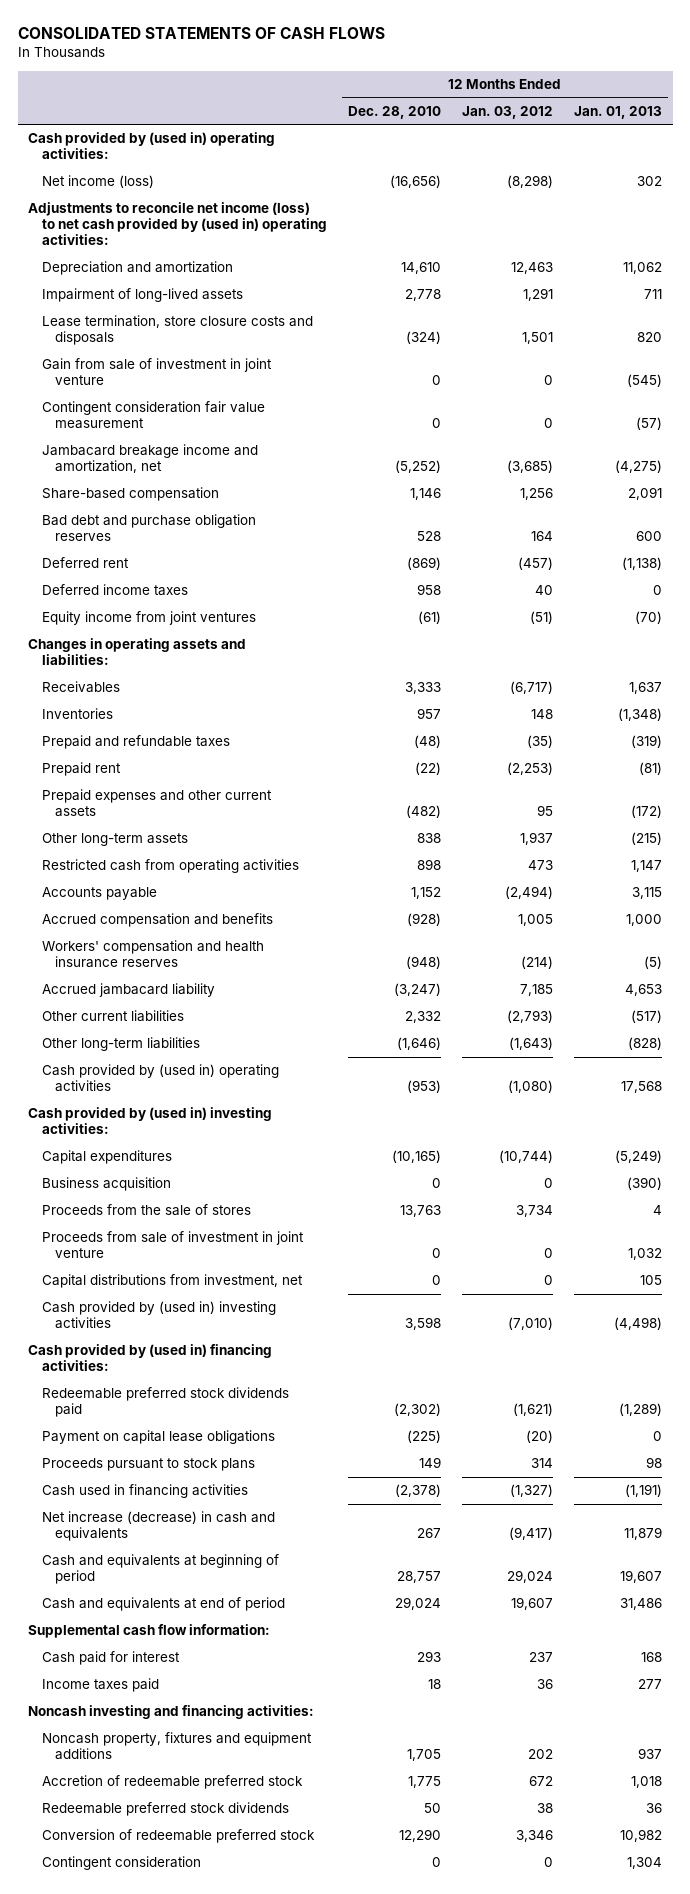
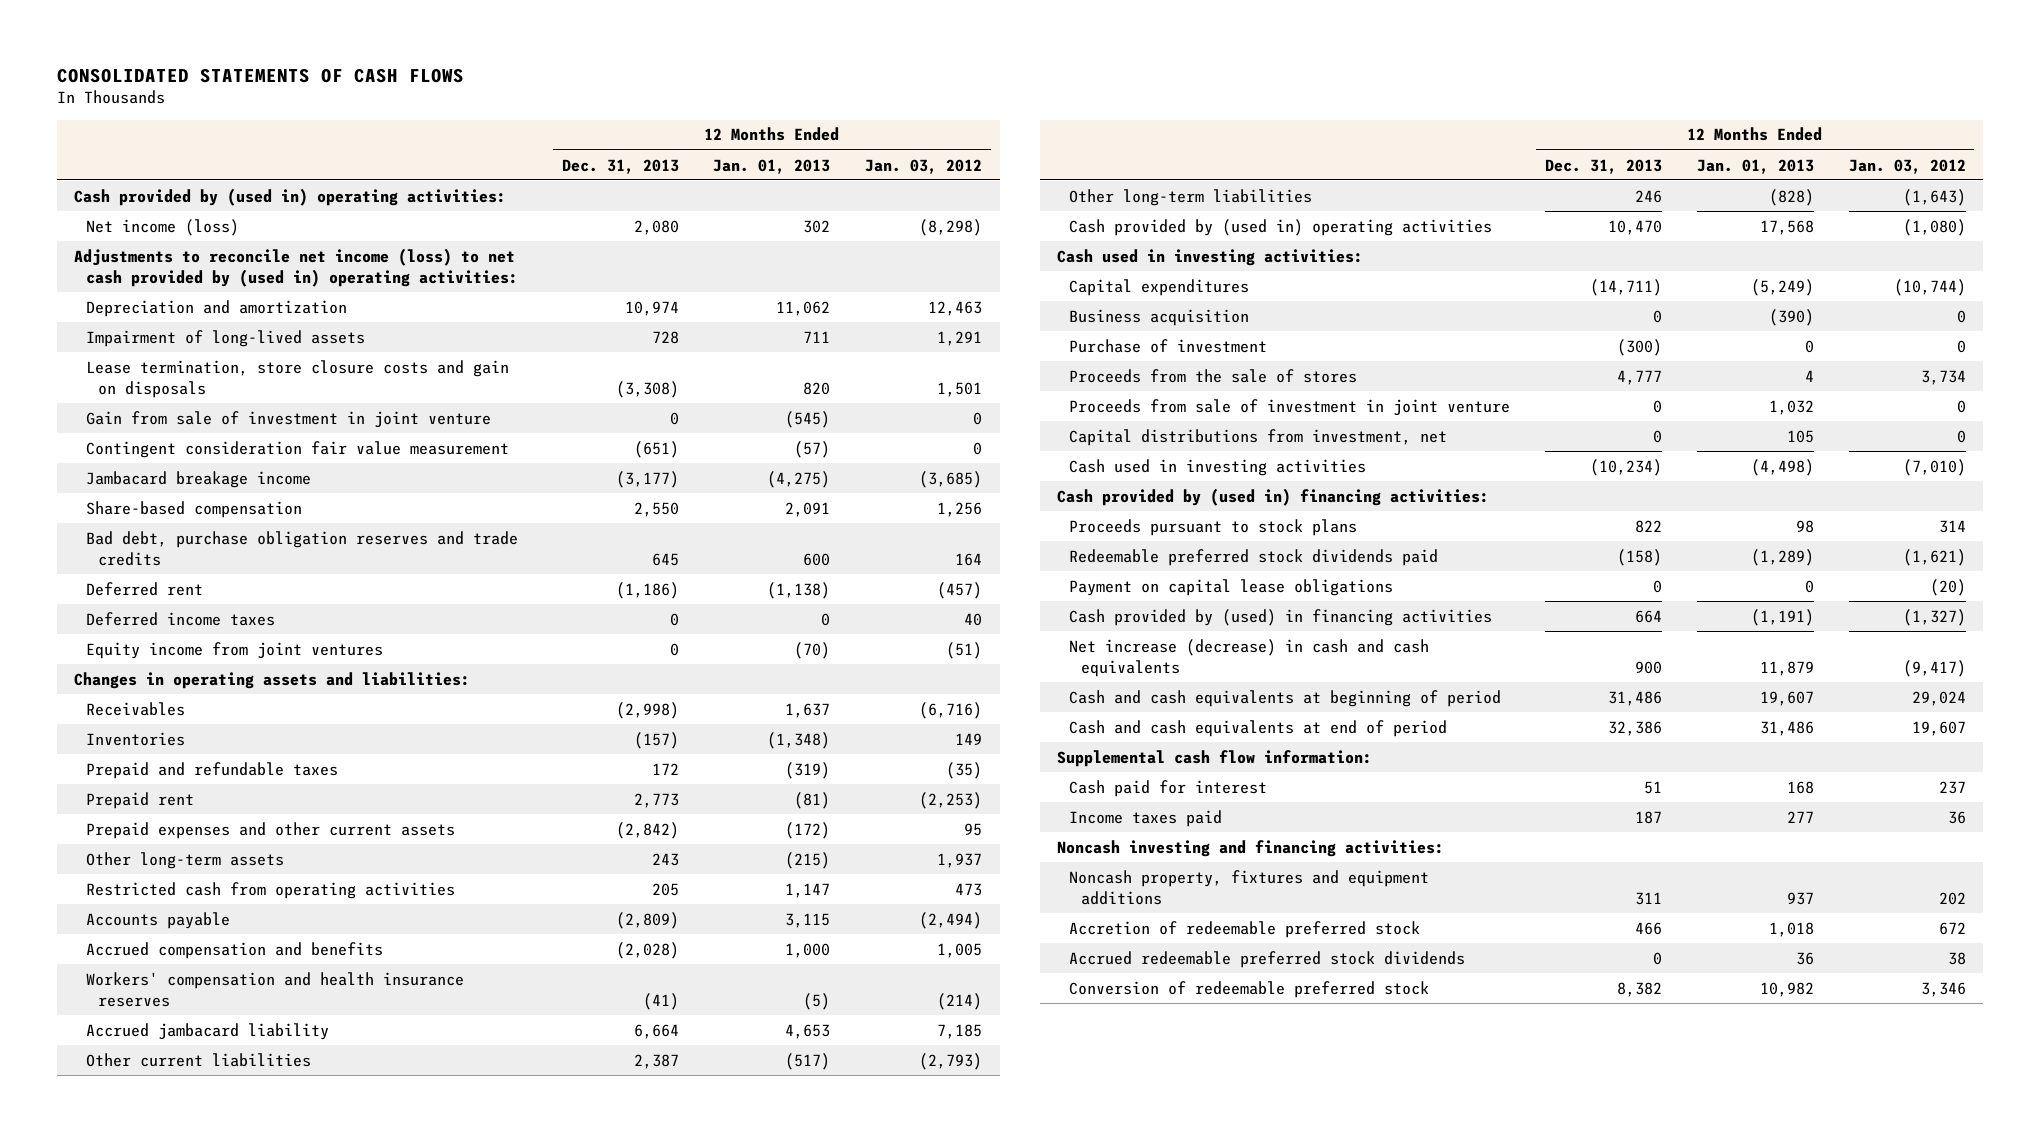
- | 12 Months Ended Dec. 28, 2010 | 12 Months Ended Jan. 03, 2012 | 12 Months Ended Jan. 01, 2013
+ | 12 Months Ended Dec. 31, 2013 | 12 Months Ended Jan. 01, 2013 | 12 Months Ended Jan. 03, 2012
- Lease termination, store closure costs and disposals | (324) | 1,501 | 820
+ Lease termination, store closure costs and gain on disposals | (3,308) | 820 | 1,501
- Jambacard breakage income and amortization, net | (5,252) | (3,685) | (4,275)
+ Jambacard breakage income | (3,177) | (4,275) | (3,685)
- Bad debt and purchase obligation reserves | 528 | 164 | 600
+ Bad debt, purchase obligation reserves and trade credits | 645 | 600 | 164
- Receivables | 3,333 | (6,717) | 1,637
- Inventories | 957 | 148 | (1,348)
+ Receivables | (2,998) | 1,637 | (6,716)
+ Inventories | (157) | (1,348) | 149
- Cash provided by (used in) investing activities:
+ Cash used in investing activities:
+ Purchase of investment | (300) | 0 | 0
- Cash provided by (used in) investing activities | 3,598 | (7,010) | (4,498)
+ Cash used in investing activities | (10,234) | (4,498) | (7,010)
moved up: Proceeds pursuant to stock plans | 822 | 98 | 314
- Cash used in financing activities | (2,378) | (1,327) | (1,191)
- Net increase (decrease) in cash and equivalents | 267 | (9,417) | 11,879
- Cash and equivalents at beginning of period | 28,757 | 29,024 | 19,607
- Cash and equivalents at end of period | 29,024 | 19,607 | 31,486
+ Cash provided by (used) in financing activities | 664 | (1,191) | (1,327)
+ Net increase (decrease) in cash and cash equivalents | 900 | 11,879 | (9,417)
+ Cash and cash equivalents at beginning of period | 31,486 | 19,607 | 29,024
+ Cash and cash equivalents at end of period | 32,386 | 31,486 | 19,607
- Redeemable preferred stock dividends | 50 | 38 | 36
+ Accrued redeemable preferred stock dividends | 0 | 36 | 38
- Contingent consideration | 0 | 0 | 1,304

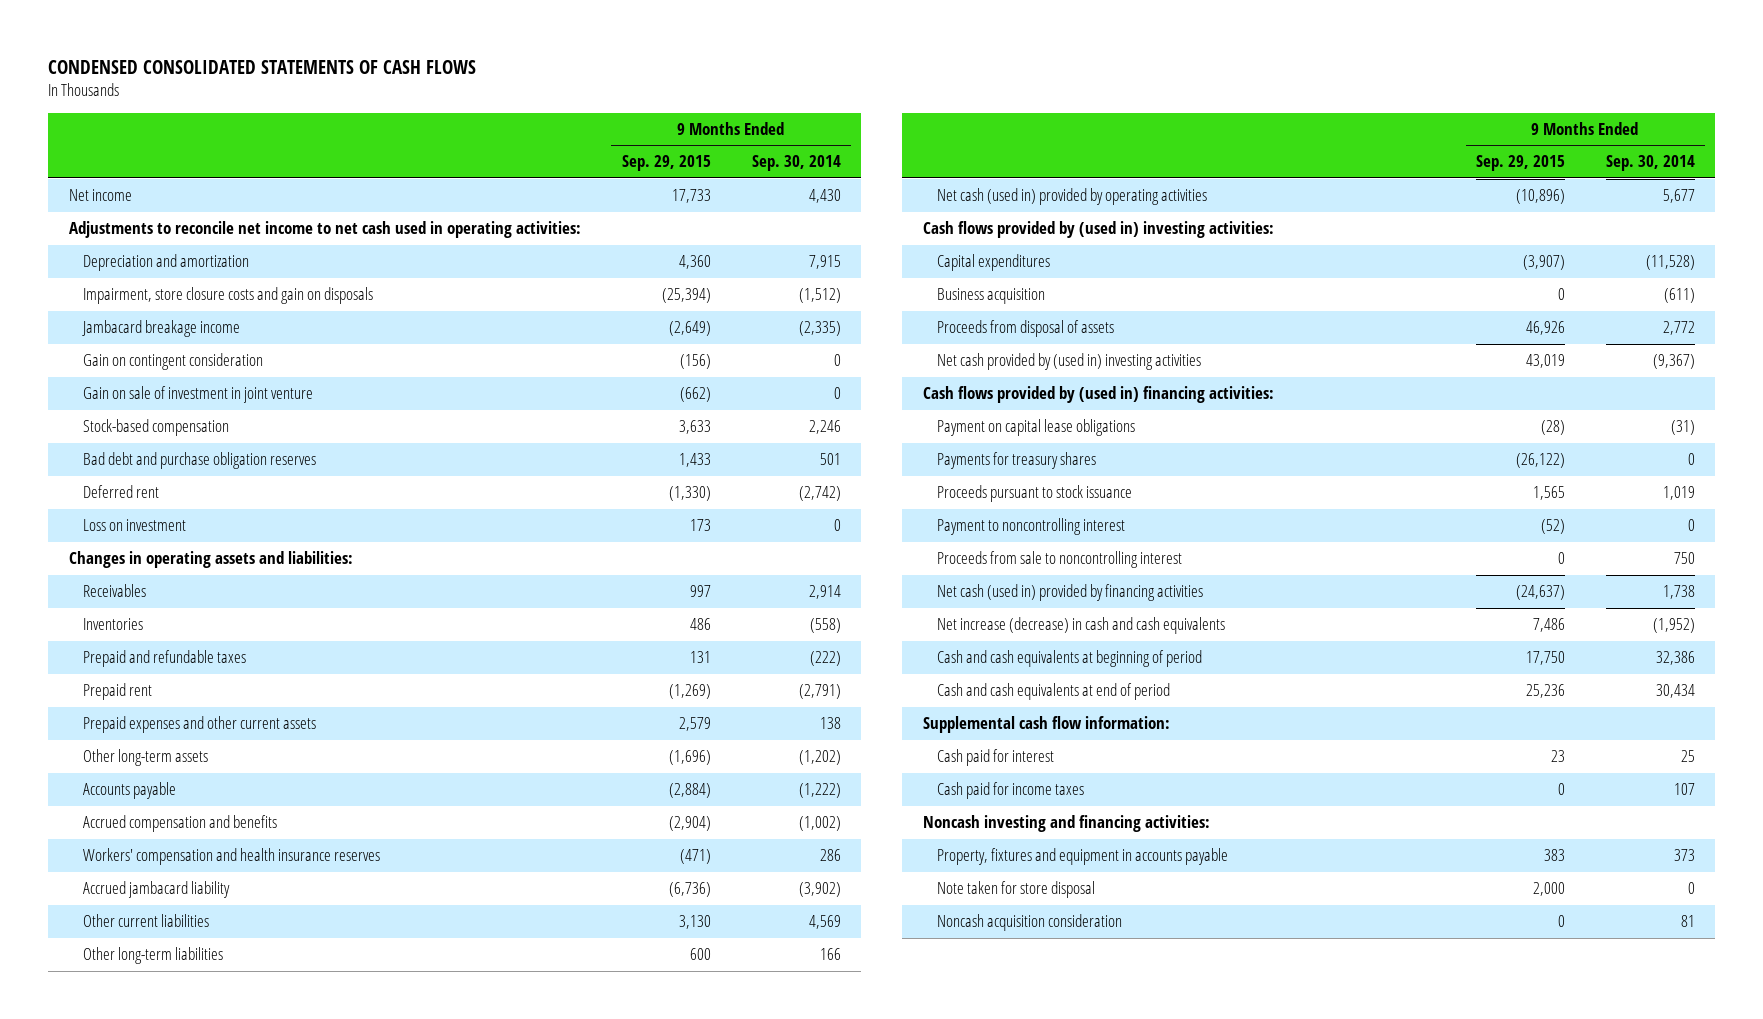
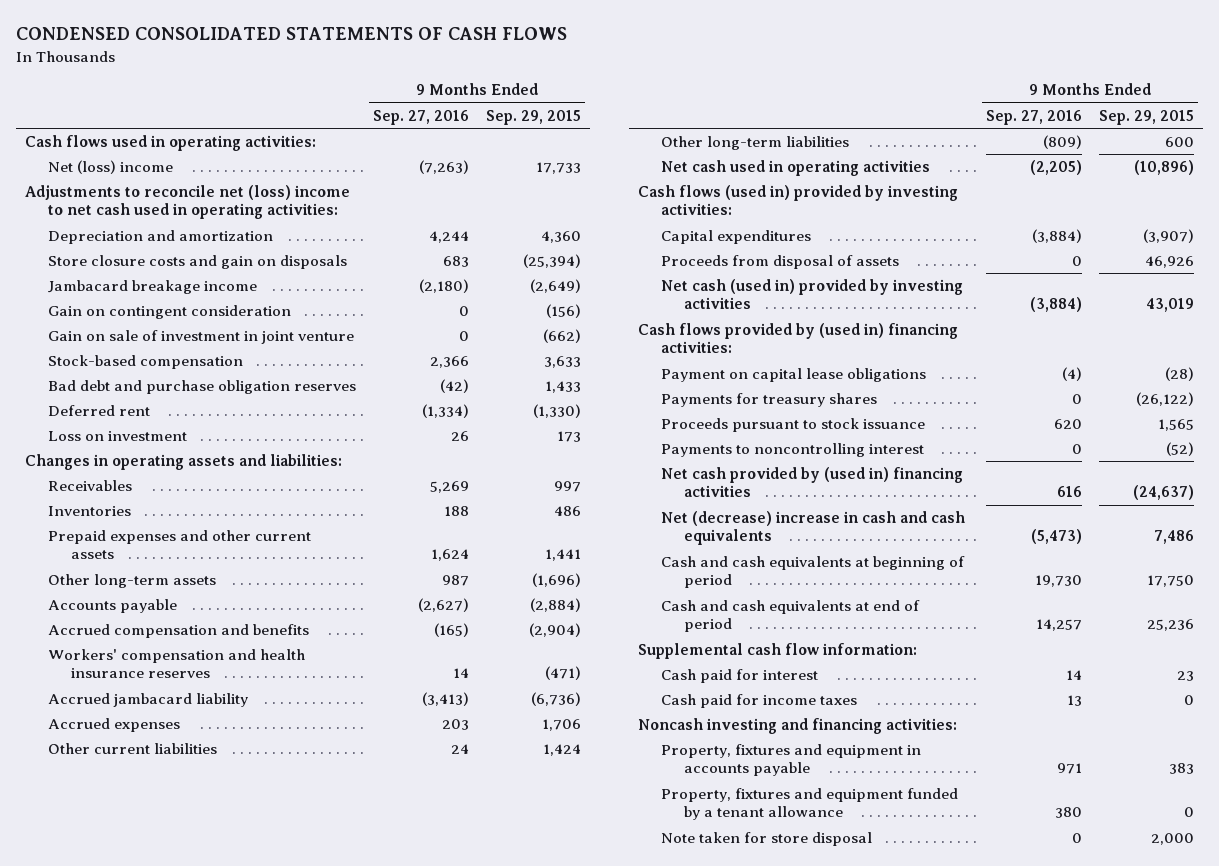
- | 9 Months Ended Sep. 29, 2015 | 9 Months Ended Sep. 30, 2014
+ | 9 Months Ended Sep. 27, 2016 | 9 Months Ended Sep. 29, 2015
- Net income | 17,733 | 4,430
- Adjustments to reconcile net income to net cash used in operating activities:
+ Cash flows used in operating activities:
+ Net (loss) income | (7,263) | 17,733
+ Adjustments to reconcile net (loss) income to net cash used in operating activities:
- Impairment, store closure costs and gain on disposals | (25,394) | (1,512)
+ Store closure costs and gain on disposals | 683 | (25,394)
- Prepaid and refundable taxes | 131 | (222)
- Prepaid rent | (1,269) | (2,791)
- Prepaid expenses and other current assets | 2,579 | 138
+ Prepaid expenses and other current assets | 1,624 | 1,441
- Other current liabilities | 3,130 | 4,569
+ Accrued expenses | 203 | 1,706
+ Other current liabilities | 24 | 1,424
- Net cash (used in) provided by operating activities | (10,896) | 5,677
- Cash flows provided by (used in) investing activities:
+ Net cash used in operating activities | (2,205) | (10,896)
+ Cash flows (used in) provided by investing activities:
- Business acquisition | 0 | (611)
- Net cash provided by (used in) investing activities | 43,019 | (9,367)
+ Net cash (used in) provided by investing activities | (3,884) | 43,019
- Payment to noncontrolling interest | (52) | 0
- Proceeds from sale to noncontrolling interest | 0 | 750
- Net cash (used in) provided by financing activities | (24,637) | 1,738
- Net increase (decrease) in cash and cash equivalents | 7,486 | (1,952)
+ Payments to noncontrolling interest | 0 | (52)
+ Net cash provided by (used in) financing activities | 616 | (24,637)
+ Net (decrease) increase in cash and cash equivalents | (5,473) | 7,486
+ Property, fixtures and equipment funded by a tenant allowance | 380 | 0
- Noncash acquisition consideration | 0 | 81

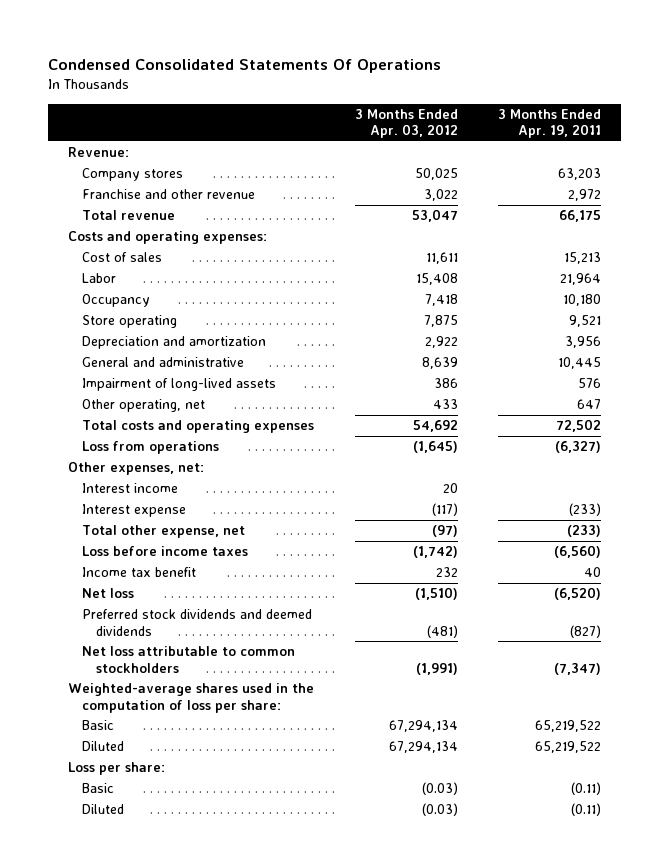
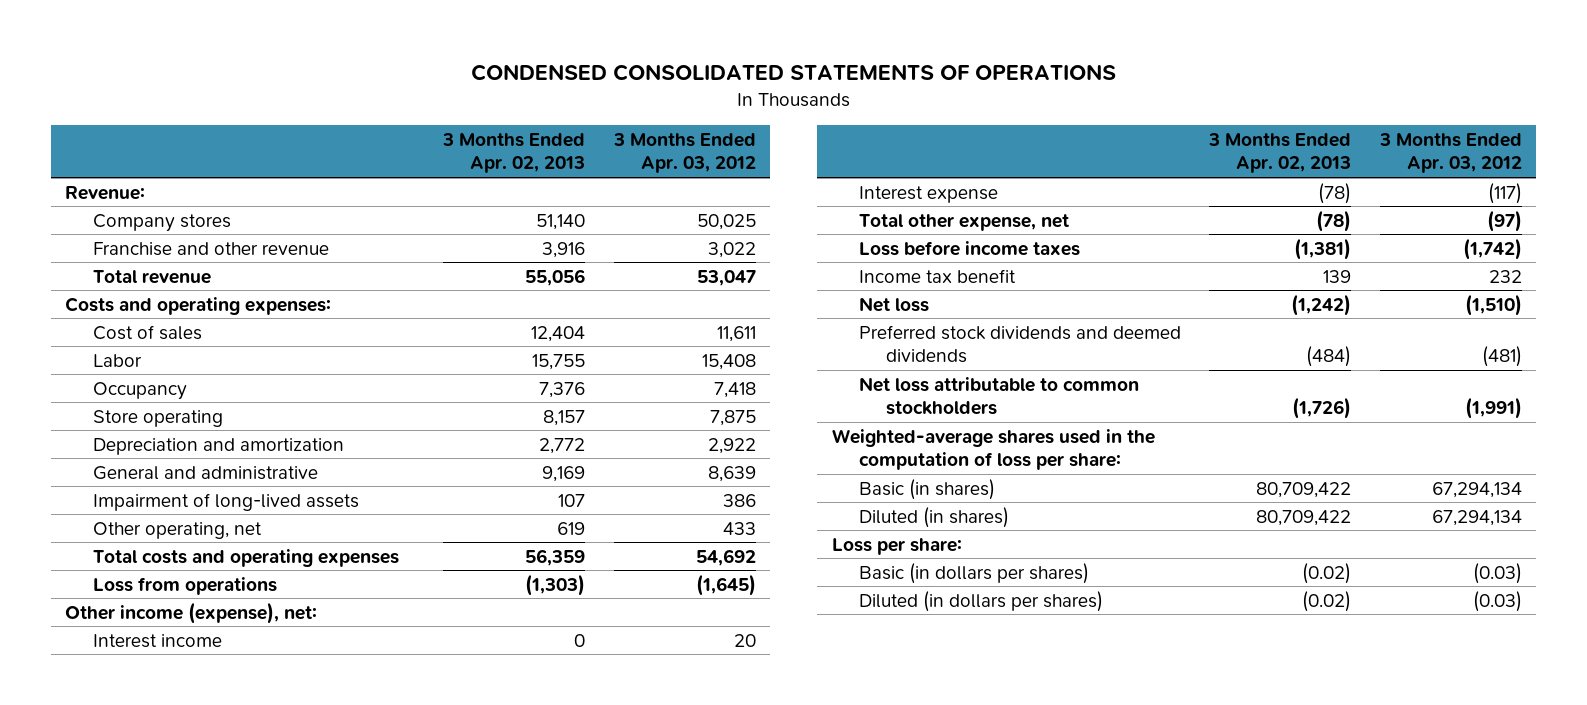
- Condensed Consolidated Statements Of Operations
+ CONDENSED CONSOLIDATED STATEMENTS OF OPERATIONS
- | 3 Months Ended Apr. 03, 2012 | 3 Months Ended Apr. 19, 2011
+ | 3 Months Ended Apr. 02, 2013 | 3 Months Ended Apr. 03, 2012
- Other expenses, net:
+ Other income (expense), net:
- Basic | 67,294,134 | 65,219,522
- Diluted | 67,294,134 | 65,219,522
+ Basic (in shares) | 80,709,422 | 67,294,134
+ Diluted (in shares) | 80,709,422 | 67,294,134
- Basic | (0.03) | (0.11)
- Diluted | (0.03) | (0.11)
+ Basic (in dollars per shares) | (0.02) | (0.03)
+ Diluted (in dollars per shares) | (0.02) | (0.03)

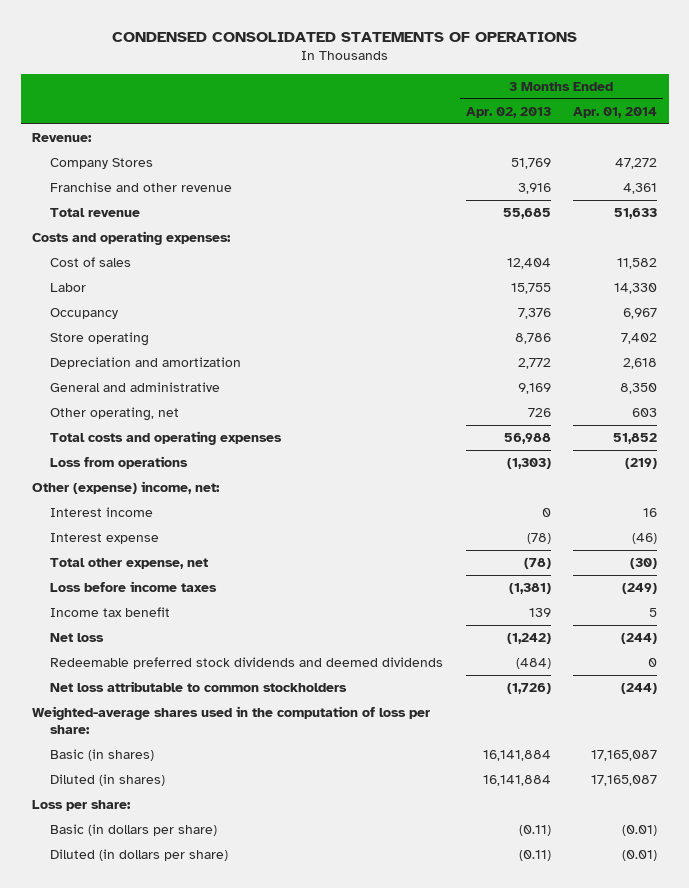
- | 3 Months Ended Apr. 02, 2013 | 3 Months Ended Apr. 03, 2012
+ | 3 Months Ended Apr. 02, 2013 | 3 Months Ended Apr. 01, 2014
- Company stores | 51,140 | 50,025
+ Company Stores | 51,769 | 47,272
- Total revenue | 55,056 | 53,047
+ Total revenue | 55,685 | 51,633
- Store operating | 8,157 | 7,875
+ Store operating | 8,786 | 7,402
- Impairment of long-lived assets | 107 | 386
- Other operating, net | 619 | 433
- Total costs and operating expenses | 56,359 | 54,692
+ Other operating, net | 726 | 603
+ Total costs and operating expenses | 56,988 | 51,852
- Other income (expense), net:
+ Other (expense) income, net:
- Preferred stock dividends and deemed dividends | (484) | (481)
+ Redeemable preferred stock dividends and deemed dividends | (484) | 0
- Basic (in shares) | 80,709,422 | 67,294,134
- Diluted (in shares) | 80,709,422 | 67,294,134
+ Basic (in shares) | 16,141,884 | 17,165,087
+ Diluted (in shares) | 16,141,884 | 17,165,087
- Basic (in dollars per shares) | (0.02) | (0.03)
- Diluted (in dollars per shares) | (0.02) | (0.03)
+ Basic (in dollars per share) | (0.11) | (0.01)
+ Diluted (in dollars per share) | (0.11) | (0.01)

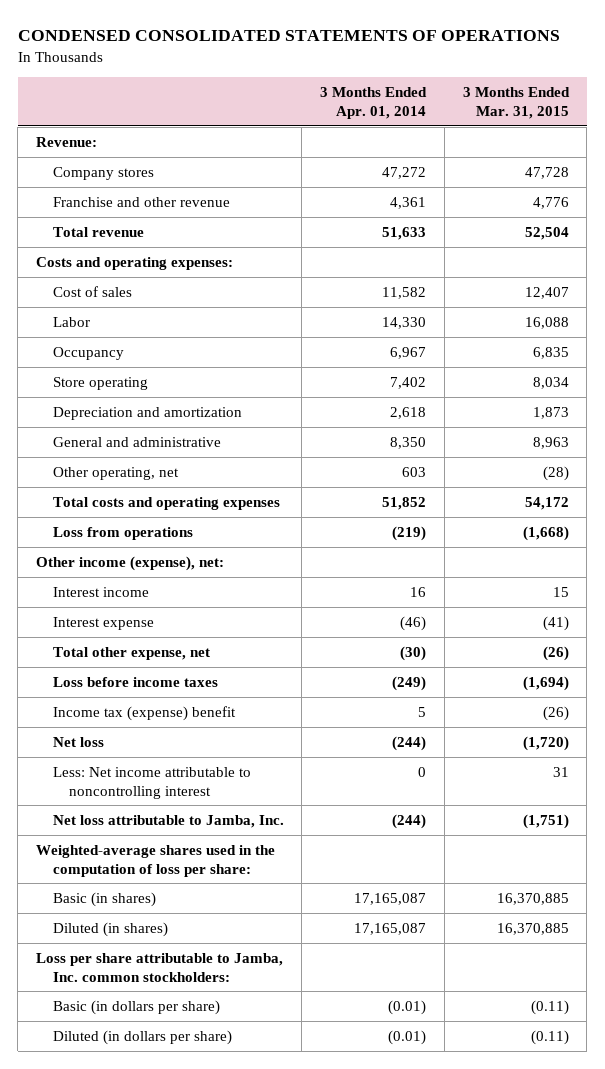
- | 3 Months Ended Apr. 02, 2013 | 3 Months Ended Apr. 01, 2014
+ | 3 Months Ended Apr. 01, 2014 | 3 Months Ended Mar. 31, 2015
- Company Stores | 51,769 | 47,272
+ Company stores | 47,272 | 47,728
- Other (expense) income, net:
+ Other income (expense), net:
- Income tax benefit | 139 | 5
+ Income tax (expense) benefit | 5 | (26)
- Redeemable preferred stock dividends and deemed dividends | (484) | 0
- Net loss attributable to common stockholders | (1,726) | (244)
+ Less: Net income attributable to noncontrolling interest | 0 | 31
+ Net loss attributable to Jamba, Inc. | (244) | (1,751)
- Loss per share:
+ Loss per share attributable to Jamba, Inc. common stockholders:

